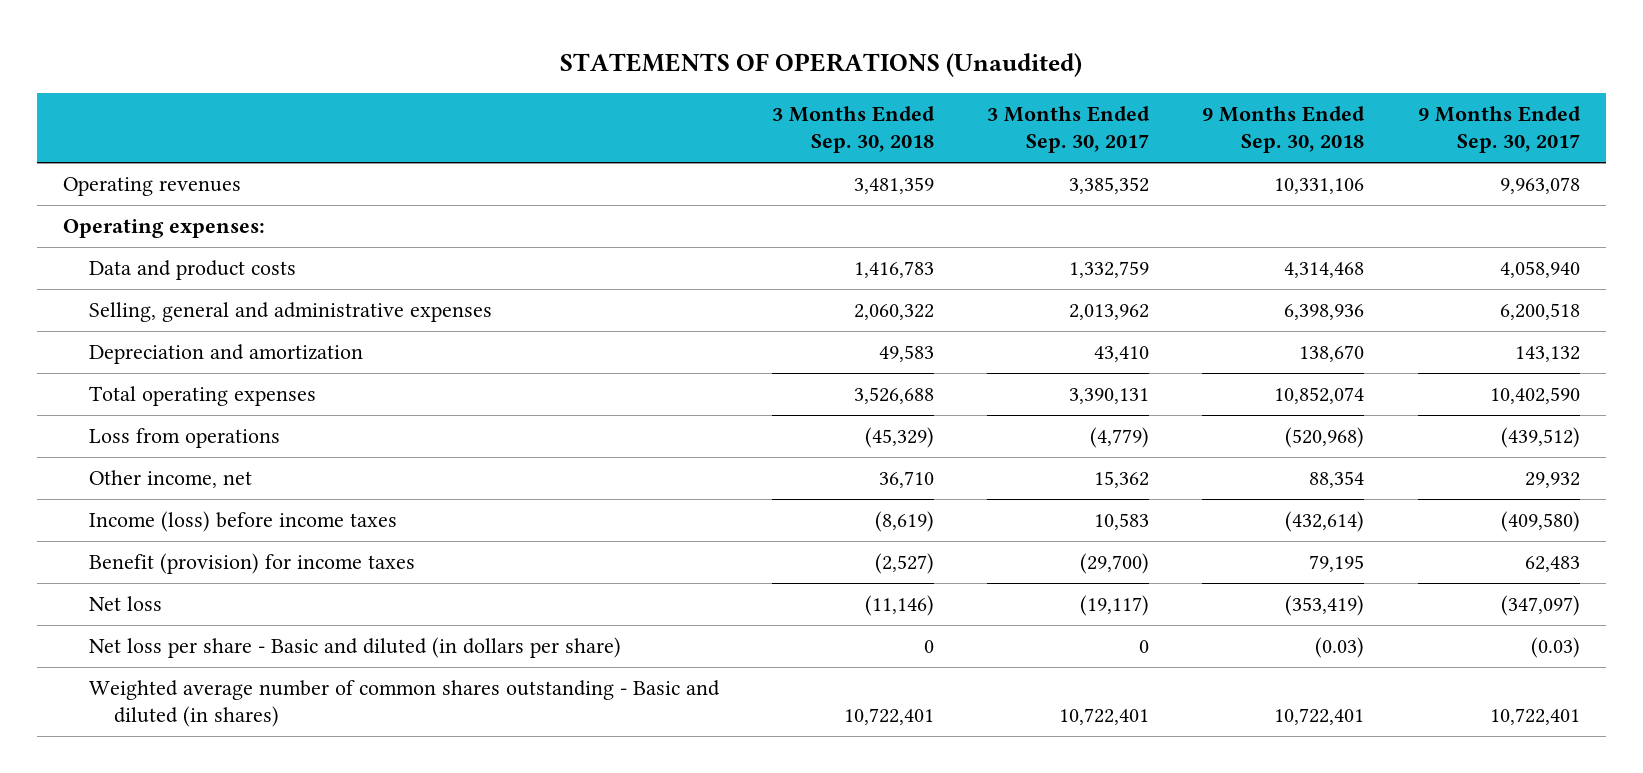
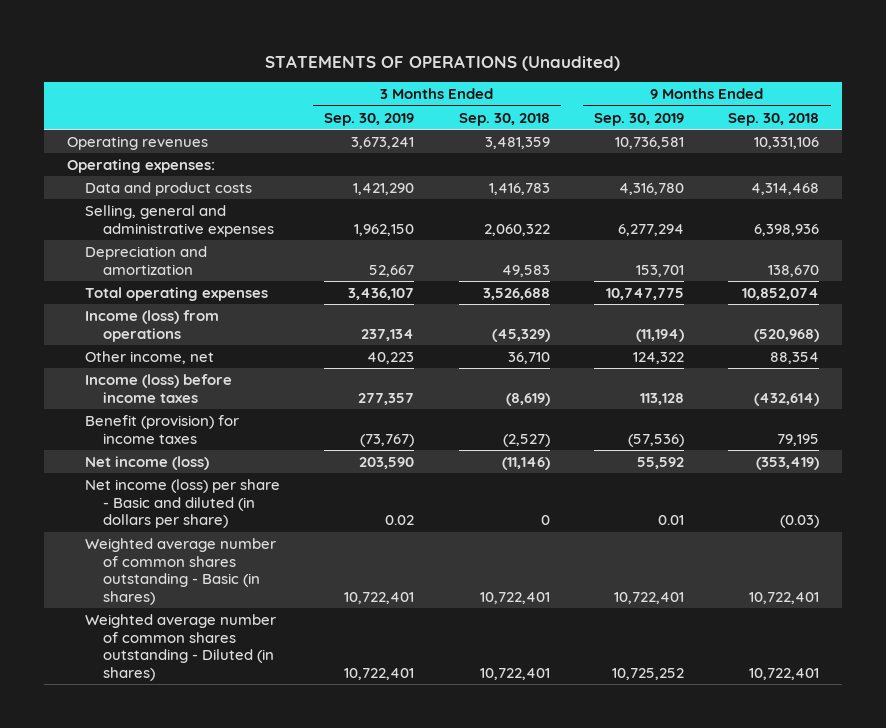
- | 3 Months Ended Sep. 30, 2018 | 3 Months Ended Sep. 30, 2017 | 9 Months Ended Sep. 30, 2018 | 9 Months Ended Sep. 30, 2017
+ | 3 Months Ended Sep. 30, 2019 | 3 Months Ended Sep. 30, 2018 | 9 Months Ended Sep. 30, 2019 | 9 Months Ended Sep. 30, 2018
- Loss from operations | (45,329) | (4,779) | (520,968) | (439,512)
+ Income (loss) from operations | 237,134 | (45,329) | (11,194) | (520,968)
- Net loss | (11,146) | (19,117) | (353,419) | (347,097)
- Net loss per share - Basic and diluted (in dollars per share) | 0 | 0 | (0.03) | (0.03)
- Weighted average number of common shares outstanding - Basic and diluted (in shares) | 10,722,401 | 10,722,401 | 10,722,401 | 10,722,401
+ Net income (loss) | 203,590 | (11,146) | 55,592 | (353,419)
+ Net income (loss) per share - Basic and diluted (in dollars per share) | 0.02 | 0 | 0.01 | (0.03)
+ Weighted average number of common shares outstanding - Basic (in shares) | 10,722,401 | 10,722,401 | 10,722,401 | 10,722,401
+ Weighted average number of common shares outstanding - Diluted (in shares) | 10,722,401 | 10,722,401 | 10,725,252 | 10,722,401

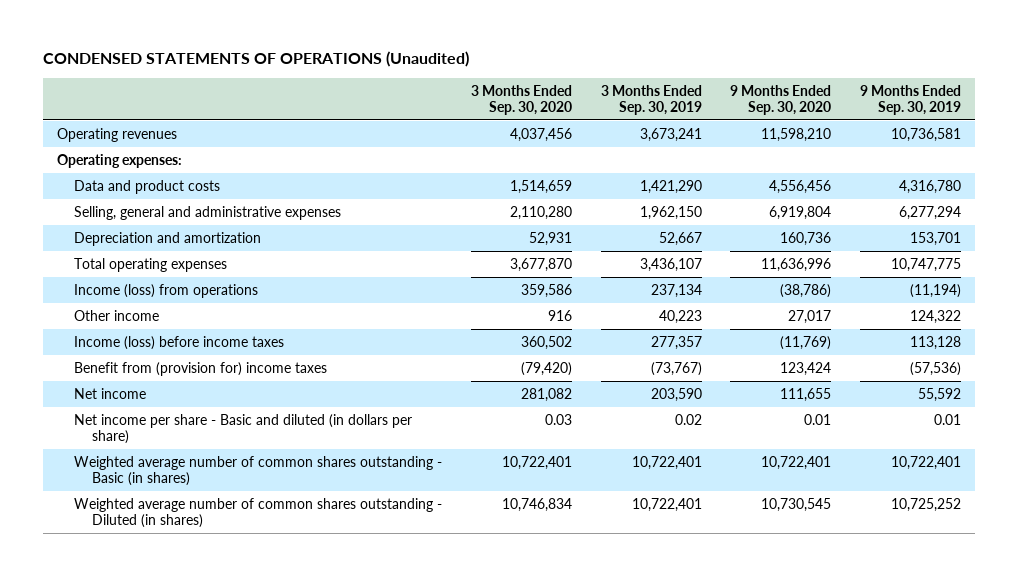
- STATEMENTS OF OPERATIONS (Unaudited)
+ CONDENSED STATEMENTS OF OPERATIONS (Unaudited)
- | 3 Months Ended Sep. 30, 2019 | 3 Months Ended Sep. 30, 2018 | 9 Months Ended Sep. 30, 2019 | 9 Months Ended Sep. 30, 2018
+ | 3 Months Ended Sep. 30, 2020 | 3 Months Ended Sep. 30, 2019 | 9 Months Ended Sep. 30, 2020 | 9 Months Ended Sep. 30, 2019
- Other income, net | 40,223 | 36,710 | 124,322 | 88,354
+ Other income | 916 | 40,223 | 27,017 | 124,322
- Benefit (provision) for income taxes | (73,767) | (2,527) | (57,536) | 79,195
- Net income (loss) | 203,590 | (11,146) | 55,592 | (353,419)
- Net income (loss) per share - Basic and diluted (in dollars per share) | 0.02 | 0 | 0.01 | (0.03)
+ Benefit from (provision for) income taxes | (79,420) | (73,767) | 123,424 | (57,536)
+ Net income | 281,082 | 203,590 | 111,655 | 55,592
+ Net income per share - Basic and diluted (in dollars per share) | 0.03 | 0.02 | 0.01 | 0.01

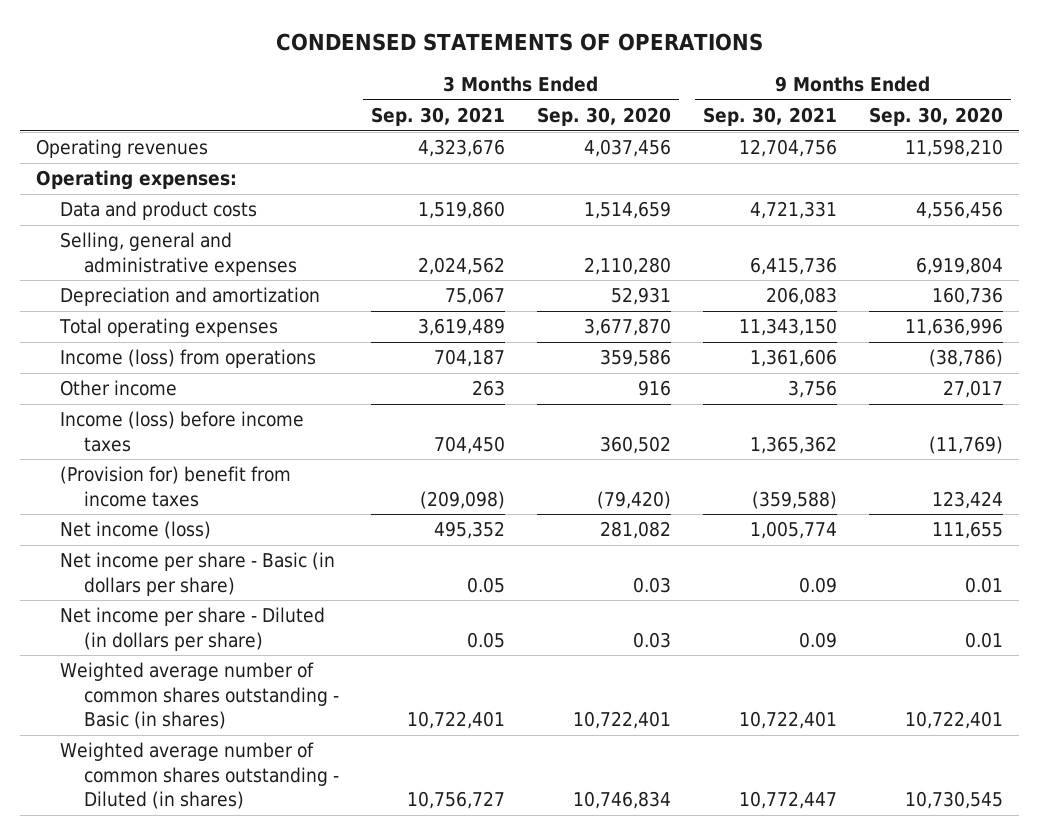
- CONDENSED STATEMENTS OF OPERATIONS (Unaudited)
+ CONDENSED STATEMENTS OF OPERATIONS
- | 3 Months Ended Sep. 30, 2020 | 3 Months Ended Sep. 30, 2019 | 9 Months Ended Sep. 30, 2020 | 9 Months Ended Sep. 30, 2019
+ | 3 Months Ended Sep. 30, 2021 | 3 Months Ended Sep. 30, 2020 | 9 Months Ended Sep. 30, 2021 | 9 Months Ended Sep. 30, 2020
- Benefit from (provision for) income taxes | (79,420) | (73,767) | 123,424 | (57,536)
- Net income | 281,082 | 203,590 | 111,655 | 55,592
- Net income per share - Basic and diluted (in dollars per share) | 0.03 | 0.02 | 0.01 | 0.01
+ (Provision for) benefit from income taxes | (209,098) | (79,420) | (359,588) | 123,424
+ Net income (loss) | 495,352 | 281,082 | 1,005,774 | 111,655
+ Net income per share - Basic (in dollars per share) | 0.05 | 0.03 | 0.09 | 0.01
+ Net income per share - Diluted (in dollars per share) | 0.05 | 0.03 | 0.09 | 0.01

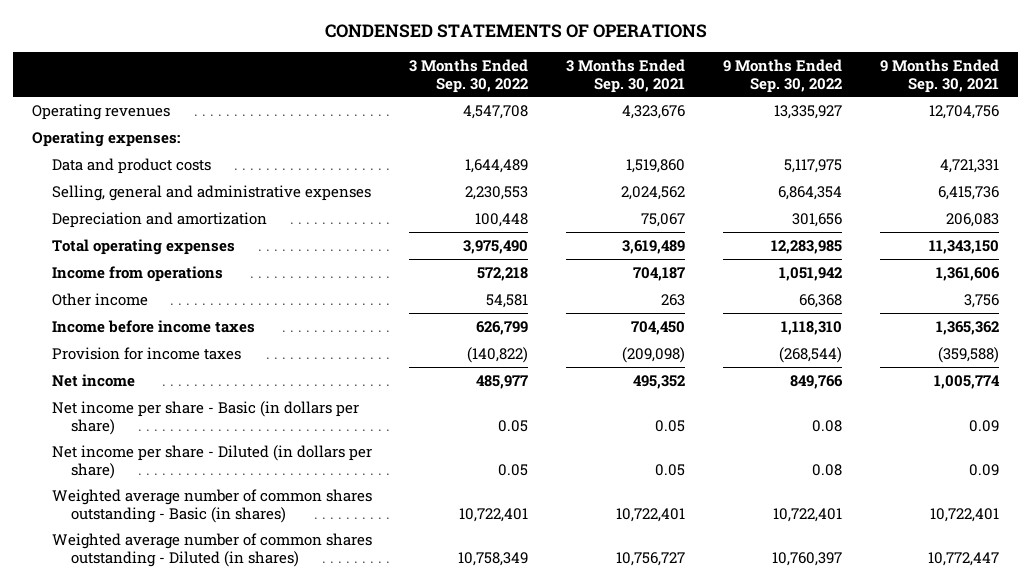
- | 3 Months Ended Sep. 30, 2021 | 3 Months Ended Sep. 30, 2020 | 9 Months Ended Sep. 30, 2021 | 9 Months Ended Sep. 30, 2020
+ | 3 Months Ended Sep. 30, 2022 | 3 Months Ended Sep. 30, 2021 | 9 Months Ended Sep. 30, 2022 | 9 Months Ended Sep. 30, 2021
- Income (loss) from operations | 704,187 | 359,586 | 1,361,606 | (38,786)
+ Income from operations | 572,218 | 704,187 | 1,051,942 | 1,361,606
- Income (loss) before income taxes | 704,450 | 360,502 | 1,365,362 | (11,769)
- (Provision for) benefit from income taxes | (209,098) | (79,420) | (359,588) | 123,424
- Net income (loss) | 495,352 | 281,082 | 1,005,774 | 111,655
+ Income before income taxes | 626,799 | 704,450 | 1,118,310 | 1,365,362
+ Provision for income taxes | (140,822) | (209,098) | (268,544) | (359,588)
+ Net income | 485,977 | 495,352 | 849,766 | 1,005,774

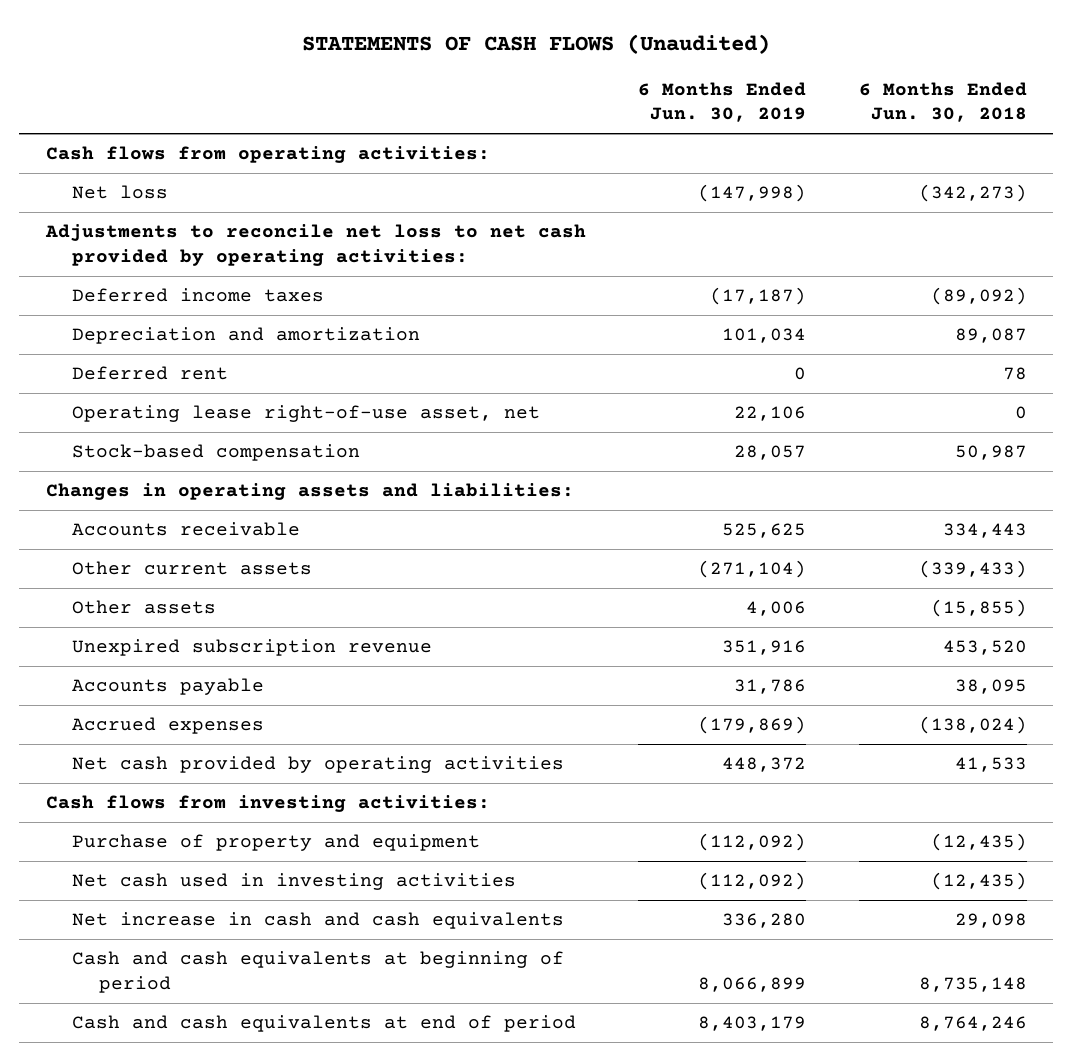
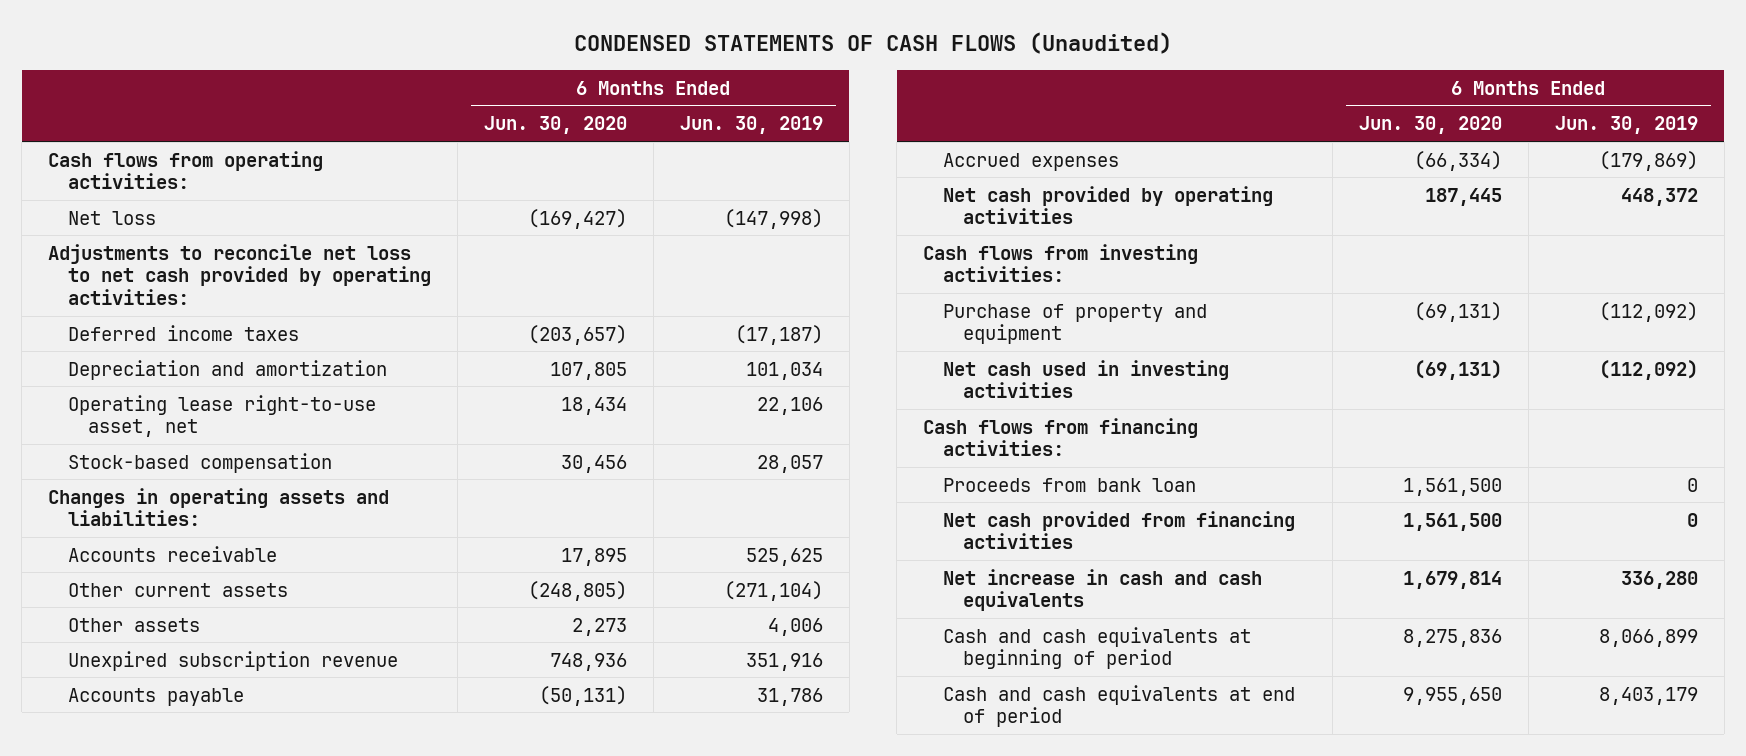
- STATEMENTS OF CASH FLOWS (Unaudited)
+ CONDENSED STATEMENTS OF CASH FLOWS (Unaudited)
- | 6 Months Ended Jun. 30, 2019 | 6 Months Ended Jun. 30, 2018
+ | 6 Months Ended Jun. 30, 2020 | 6 Months Ended Jun. 30, 2019
- Deferred rent | 0 | 78
- Operating lease right-of-use asset, net | 22,106 | 0
+ Operating lease right-to-use asset, net | 18,434 | 22,106
+ Cash flows from financing activities:
+ Proceeds from bank loan | 1,561,500 | 0
+ Net cash provided from financing activities | 1,561,500 | 0

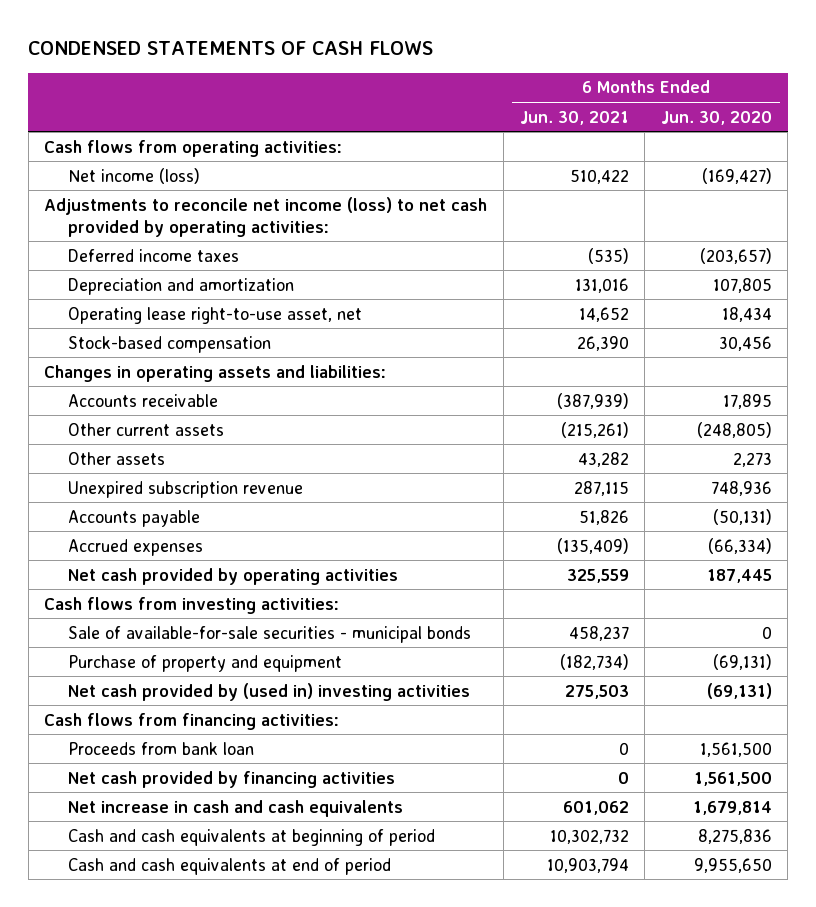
- CONDENSED STATEMENTS OF CASH FLOWS (Unaudited)
+ CONDENSED STATEMENTS OF CASH FLOWS
- | 6 Months Ended Jun. 30, 2020 | 6 Months Ended Jun. 30, 2019
+ | 6 Months Ended Jun. 30, 2021 | 6 Months Ended Jun. 30, 2020
- Net loss | (169,427) | (147,998)
- Adjustments to reconcile net loss to net cash provided by operating activities:
+ Net income (loss) | 510,422 | (169,427)
+ Adjustments to reconcile net income (loss) to net cash provided by operating activities:
+ Sale of available-for-sale securities - municipal bonds | 458,237 | 0
- Net cash used in investing activities | (69,131) | (112,092)
+ Net cash provided by (used in) investing activities | 275,503 | (69,131)
- Net cash provided from financing activities | 1,561,500 | 0
+ Net cash provided by financing activities | 0 | 1,561,500

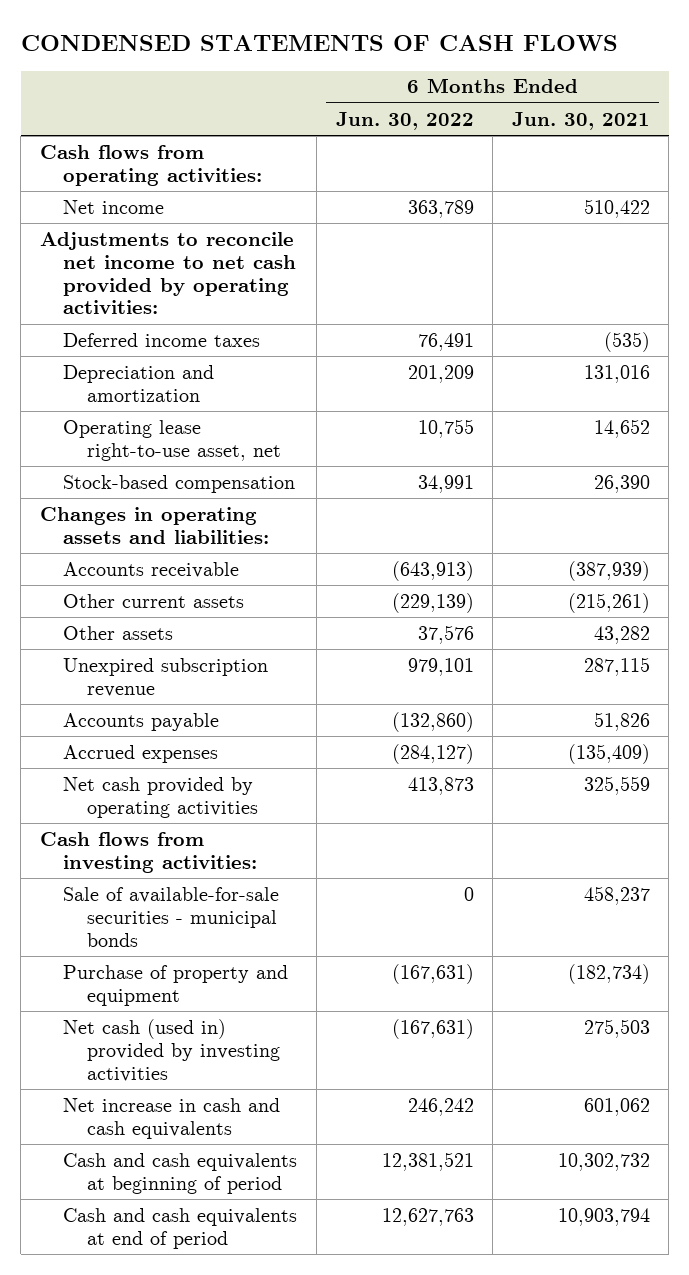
- | 6 Months Ended Jun. 30, 2021 | 6 Months Ended Jun. 30, 2020
+ | 6 Months Ended Jun. 30, 2022 | 6 Months Ended Jun. 30, 2021
- Net income (loss) | 510,422 | (169,427)
- Adjustments to reconcile net income (loss) to net cash provided by operating activities:
+ Net income | 363,789 | 510,422
+ Adjustments to reconcile net income to net cash provided by operating activities:
- Net cash provided by (used in) investing activities | 275,503 | (69,131)
- Cash flows from financing activities:
- Proceeds from bank loan | 0 | 1,561,500
- Net cash provided by financing activities | 0 | 1,561,500
+ Net cash (used in) provided by investing activities | (167,631) | 275,503

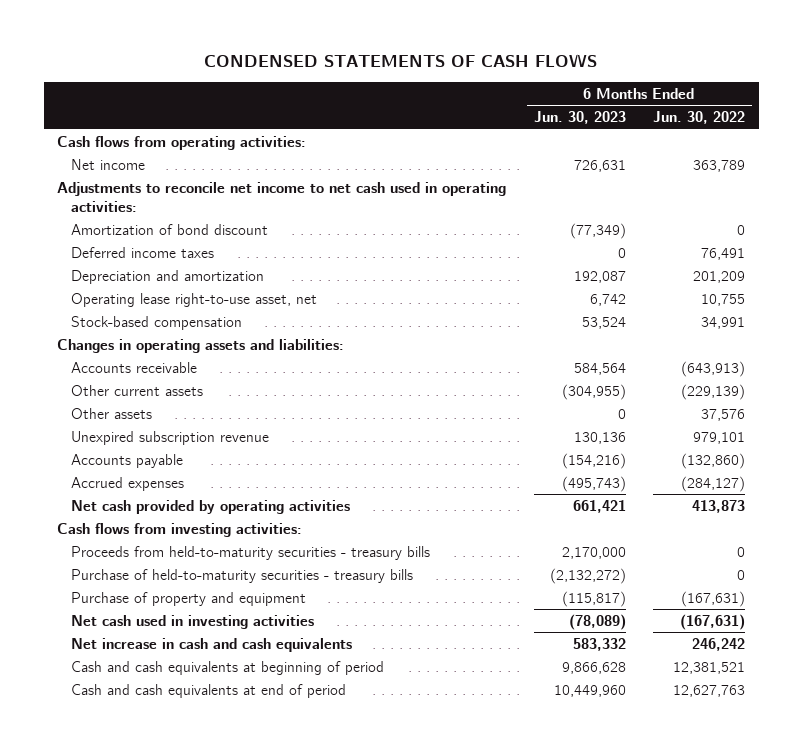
- | 6 Months Ended Jun. 30, 2022 | 6 Months Ended Jun. 30, 2021
+ | 6 Months Ended Jun. 30, 2023 | 6 Months Ended Jun. 30, 2022
- Adjustments to reconcile net income to net cash provided by operating activities:
+ Adjustments to reconcile net income to net cash used in operating activities:
+ Amortization of bond discount | (77,349) | 0
- Sale of available-for-sale securities - municipal bonds | 0 | 458,237
+ Proceeds from held-to-maturity securities - treasury bills | 2,170,000 | 0
+ Purchase of held-to-maturity securities - treasury bills | (2,132,272) | 0
- Net cash (used in) provided by investing activities | (167,631) | 275,503
+ Net cash used in investing activities | (78,089) | (167,631)

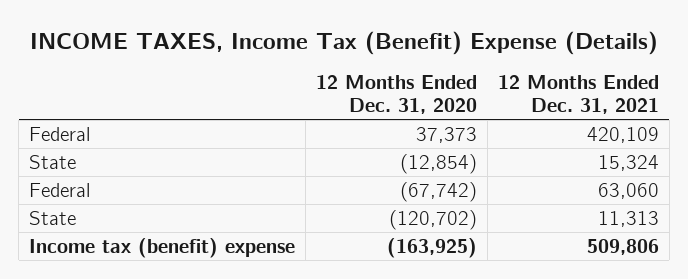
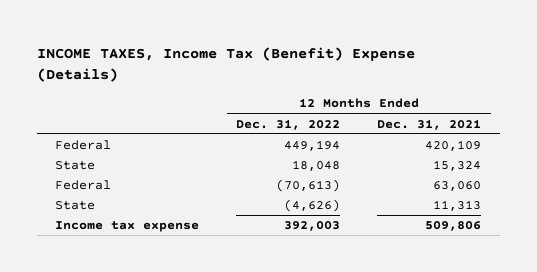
- | 12 Months Ended Dec. 31, 2020 | 12 Months Ended Dec. 31, 2021
+ | 12 Months Ended Dec. 31, 2022 | 12 Months Ended Dec. 31, 2021
- Income tax (benefit) expense | (163,925) | 509,806
+ Income tax expense | 392,003 | 509,806

